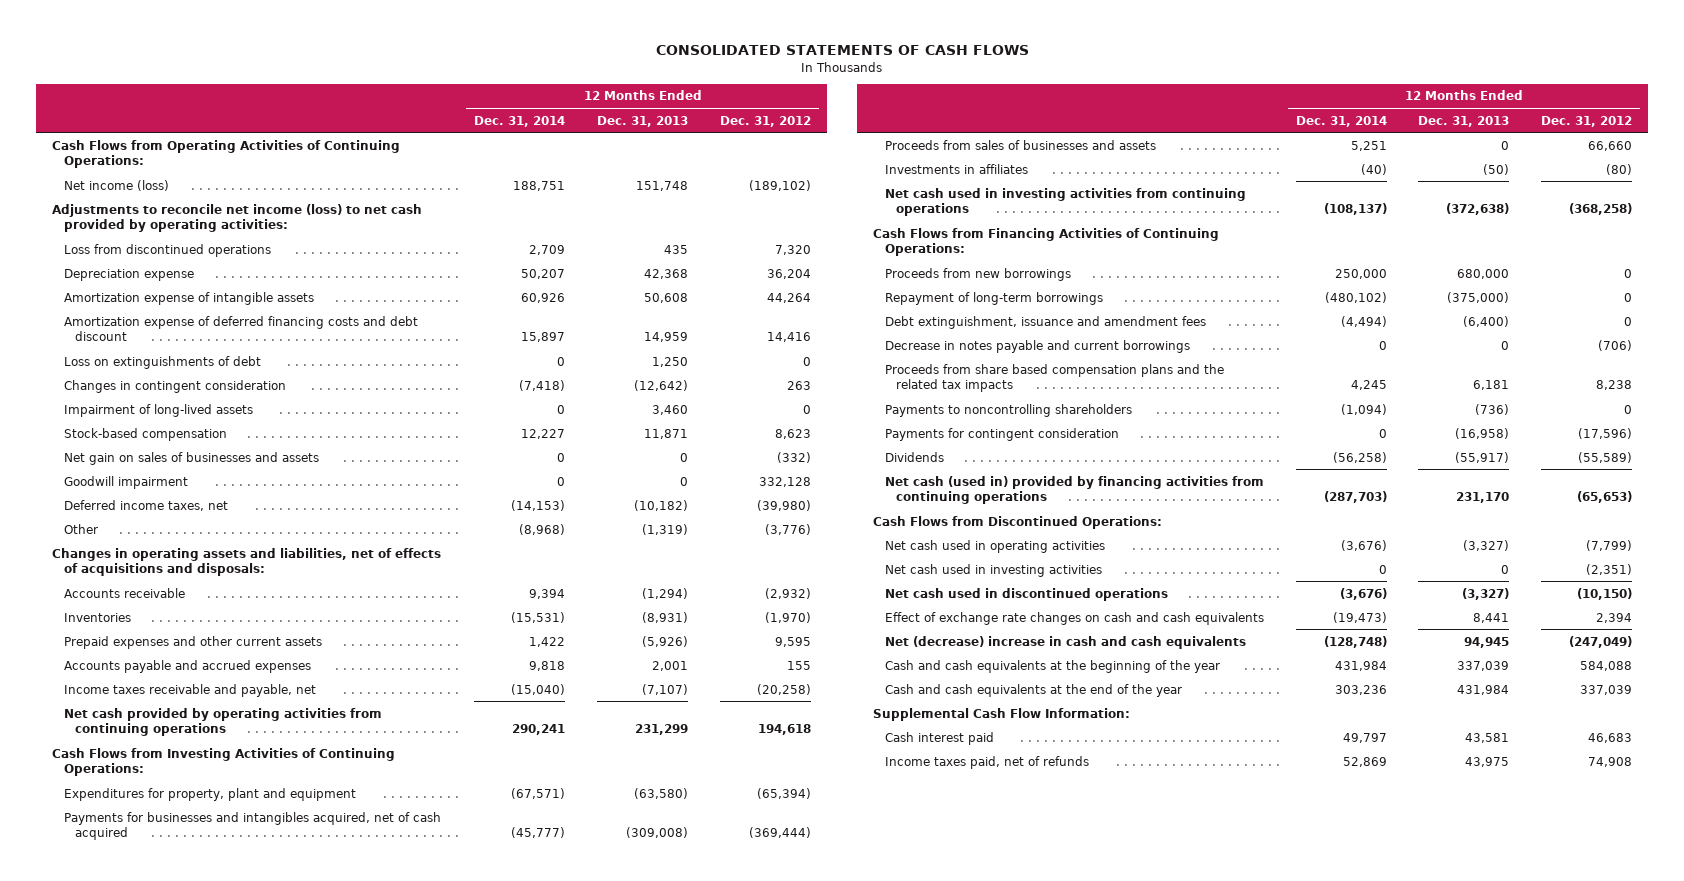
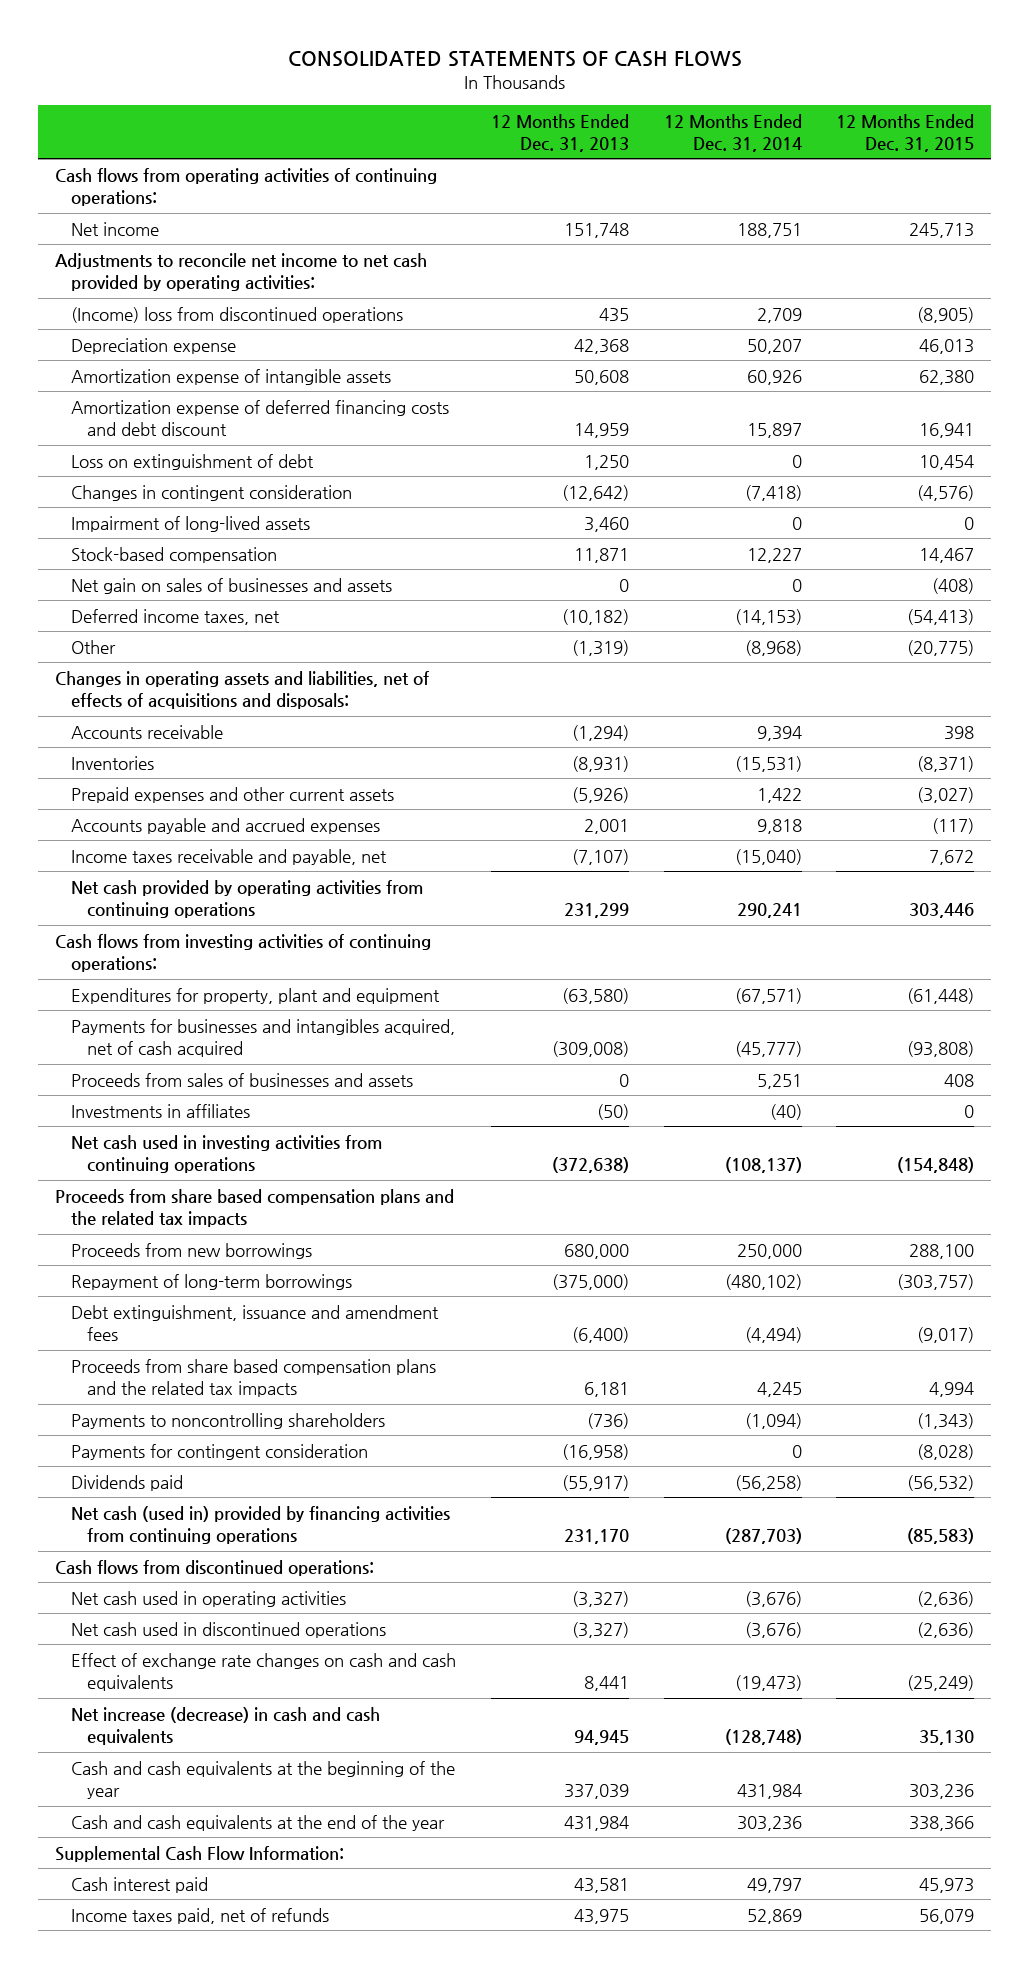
- | 12 Months Ended Dec. 31, 2014 | 12 Months Ended Dec. 31, 2013 | 12 Months Ended Dec. 31, 2012
+ | 12 Months Ended Dec. 31, 2013 | 12 Months Ended Dec. 31, 2014 | 12 Months Ended Dec. 31, 2015
- Cash Flows from Operating Activities of Continuing Operations:
- Net income (loss) | 188,751 | 151,748 | (189,102)
- Adjustments to reconcile net income (loss) to net cash provided by operating activities:
- Loss from discontinued operations | 2,709 | 435 | 7,320
+ Cash flows from operating activities of continuing operations:
+ Net income | 151,748 | 188,751 | 245,713
+ Adjustments to reconcile net income to net cash provided by operating activities:
+ (Income) loss from discontinued operations | 435 | 2,709 | (8,905)
- Loss on extinguishments of debt | 0 | 1,250 | 0
+ Loss on extinguishment of debt | 1,250 | 0 | 10,454
- Goodwill impairment | 0 | 0 | 332,128
- Cash Flows from Investing Activities of Continuing Operations:
+ Cash flows from investing activities of continuing operations:
- Cash Flows from Financing Activities of Continuing Operations:
+ Proceeds from share based compensation plans and the related tax impacts
- Decrease in notes payable and current borrowings | 0 | 0 | (706)
- Dividends | (56,258) | (55,917) | (55,589)
+ Dividends paid | (55,917) | (56,258) | (56,532)
- Cash Flows from Discontinued Operations:
+ Cash flows from discontinued operations:
- Net cash used in investing activities | 0 | 0 | (2,351)
- Net (decrease) increase in cash and cash equivalents | (128,748) | 94,945 | (247,049)
+ Net increase (decrease) in cash and cash equivalents | 94,945 | (128,748) | 35,130

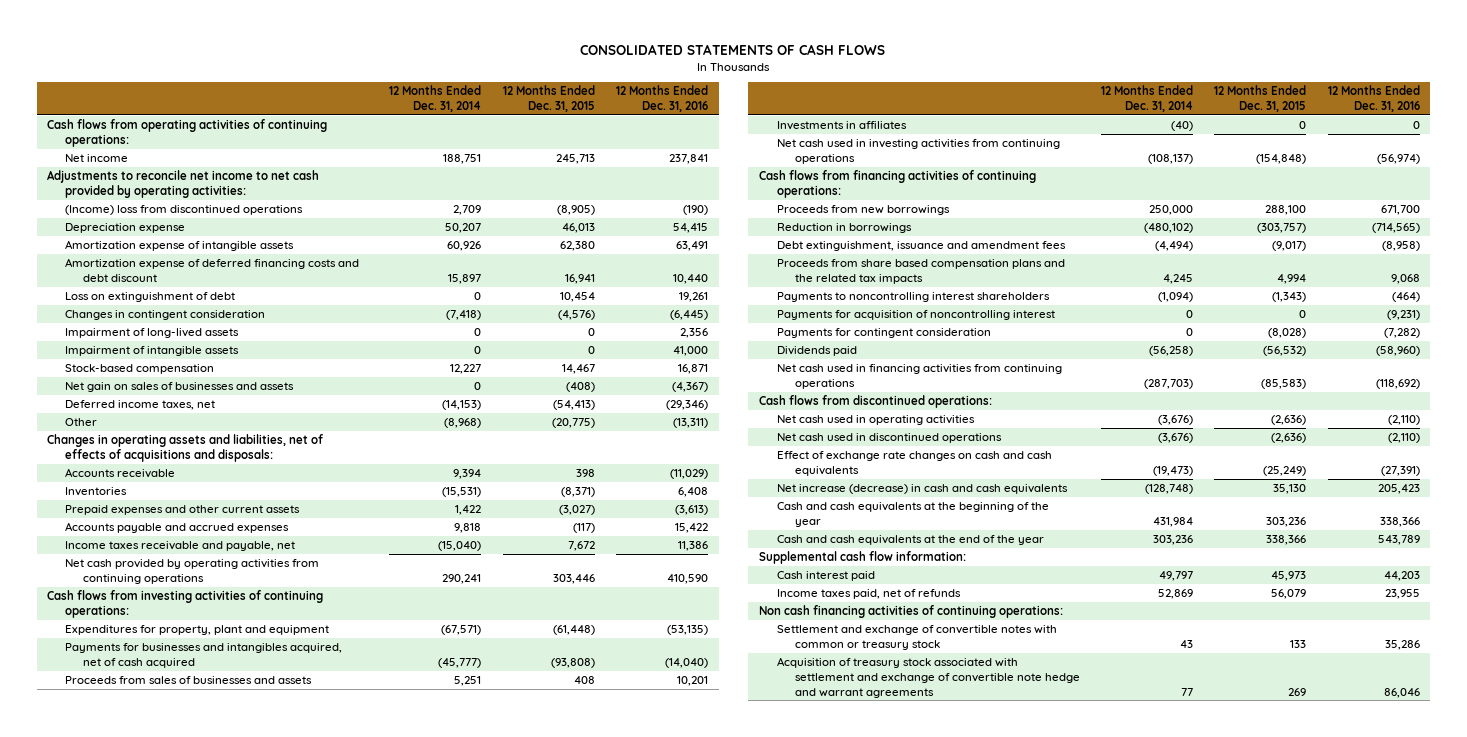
- | 12 Months Ended Dec. 31, 2013 | 12 Months Ended Dec. 31, 2014 | 12 Months Ended Dec. 31, 2015
+ | 12 Months Ended Dec. 31, 2014 | 12 Months Ended Dec. 31, 2015 | 12 Months Ended Dec. 31, 2016
+ Impairment of intangible assets | 0 | 0 | 41,000
- Proceeds from share based compensation plans and the related tax impacts
+ Cash flows from financing activities of continuing operations:
- Repayment of long-term borrowings | (375,000) | (480,102) | (303,757)
+ Reduction in borrowings | (480,102) | (303,757) | (714,565)
- Payments to noncontrolling shareholders | (736) | (1,094) | (1,343)
+ Payments to noncontrolling interest shareholders | (1,094) | (1,343) | (464)
+ Payments for acquisition of noncontrolling interest | 0 | 0 | (9,231)
- Net cash (used in) provided by financing activities from continuing operations | 231,170 | (287,703) | (85,583)
+ Net cash used in financing activities from continuing operations | (287,703) | (85,583) | (118,692)
- Supplemental Cash Flow Information:
+ Supplemental cash flow information:
+ Non cash financing activities of continuing operations:
+ Settlement and exchange of convertible notes with common or treasury stock | 43 | 133 | 35,286
+ Acquisition of treasury stock associated with settlement and exchange of convertible note hedge and warrant agreements | 77 | 269 | 86,046

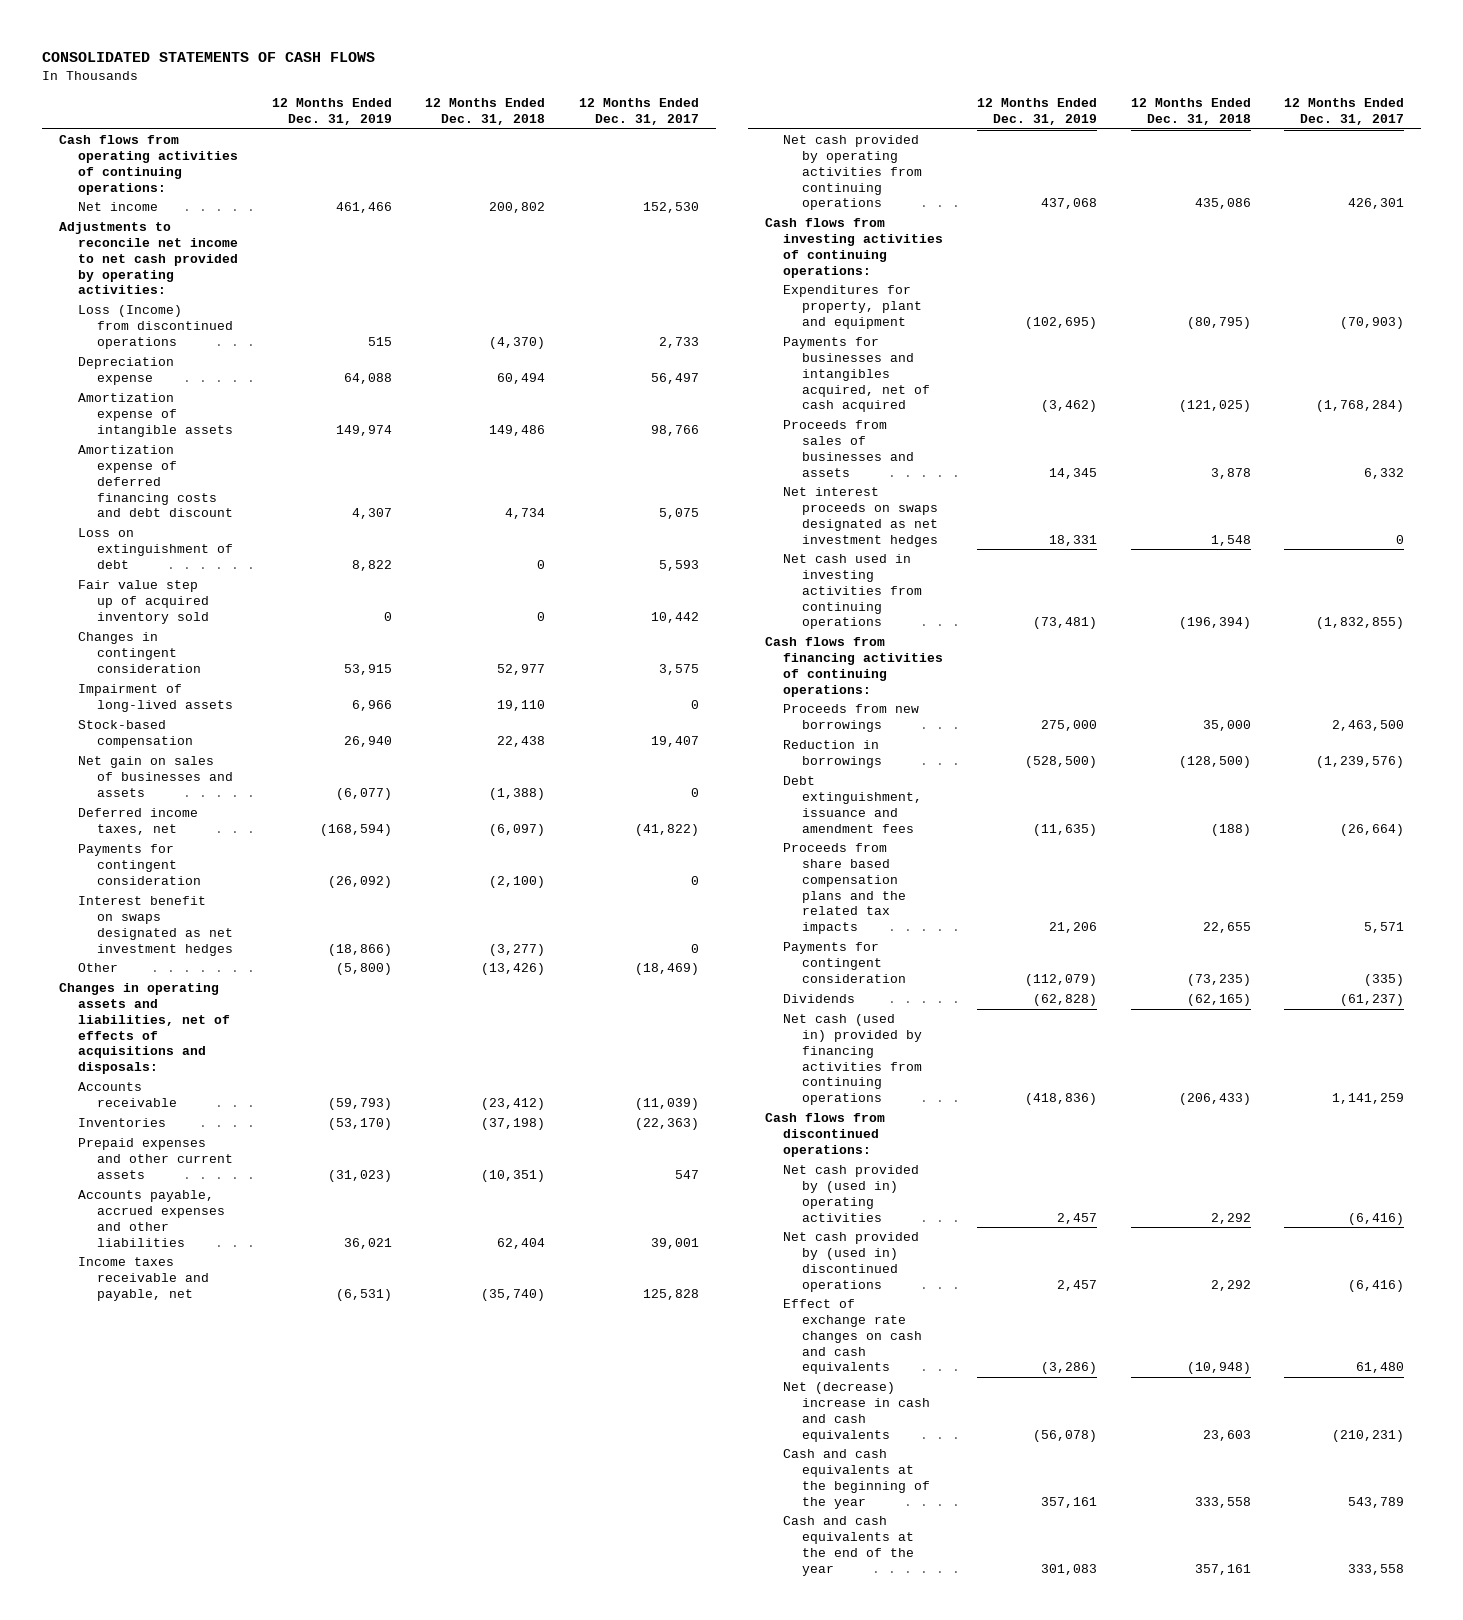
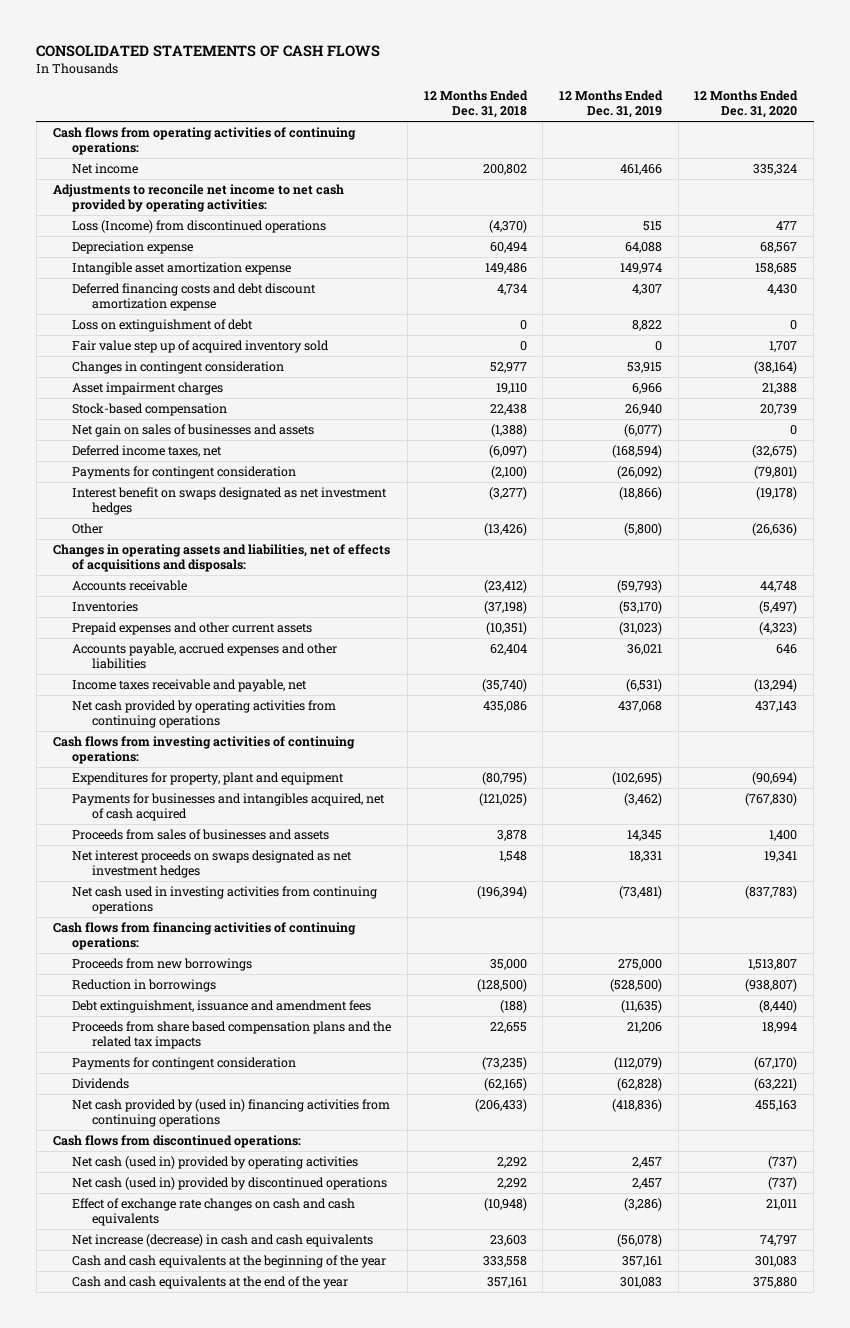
- | 12 Months Ended Dec. 31, 2019 | 12 Months Ended Dec. 31, 2018 | 12 Months Ended Dec. 31, 2017
+ | 12 Months Ended Dec. 31, 2018 | 12 Months Ended Dec. 31, 2019 | 12 Months Ended Dec. 31, 2020
- Amortization expense of intangible assets | 149,974 | 149,486 | 98,766
- Amortization expense of deferred financing costs and debt discount | 4,307 | 4,734 | 5,075
+ Intangible asset amortization expense | 149,486 | 149,974 | 158,685
+ Deferred financing costs and debt discount amortization expense | 4,734 | 4,307 | 4,430
- Impairment of long-lived assets | 6,966 | 19,110 | 0
+ Asset impairment charges | 19,110 | 6,966 | 21,388
- Net cash (used in) provided by financing activities from continuing operations | (418,836) | (206,433) | 1,141,259
+ Net cash provided by (used in) financing activities from continuing operations | (206,433) | (418,836) | 455,163
- Net cash provided by (used in) operating activities | 2,457 | 2,292 | (6,416)
- Net cash provided by (used in) discontinued operations | 2,457 | 2,292 | (6,416)
+ Net cash (used in) provided by operating activities | 2,292 | 2,457 | (737)
+ Net cash (used in) provided by discontinued operations | 2,292 | 2,457 | (737)
- Net (decrease) increase in cash and cash equivalents | (56,078) | 23,603 | (210,231)
+ Net increase (decrease) in cash and cash equivalents | 23,603 | (56,078) | 74,797

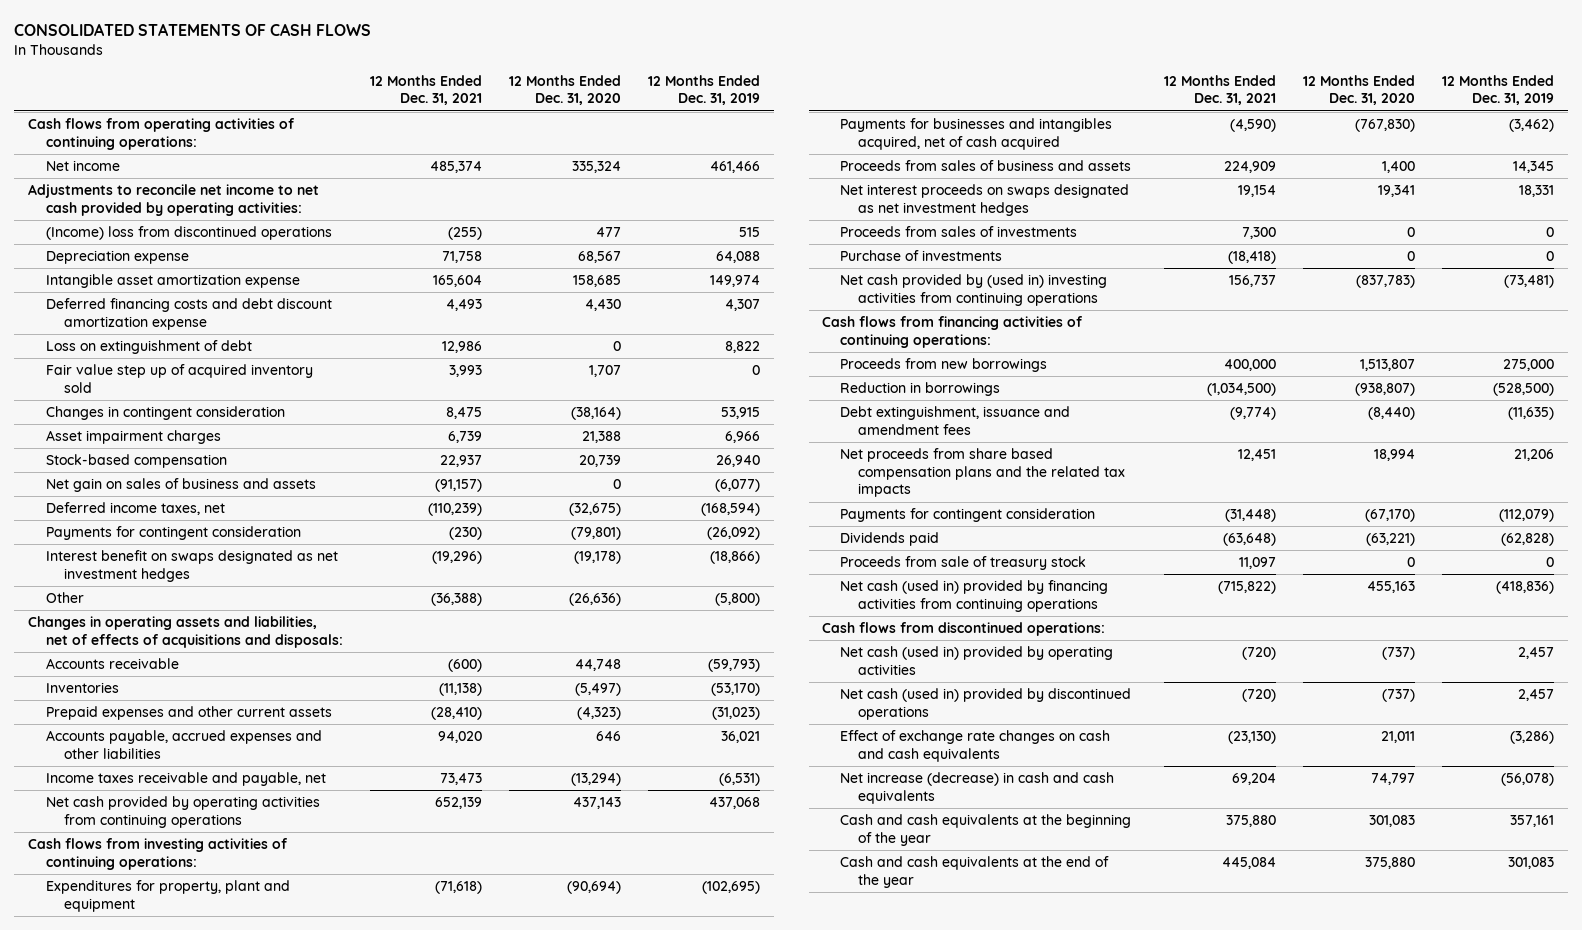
- | 12 Months Ended Dec. 31, 2018 | 12 Months Ended Dec. 31, 2019 | 12 Months Ended Dec. 31, 2020
+ | 12 Months Ended Dec. 31, 2021 | 12 Months Ended Dec. 31, 2020 | 12 Months Ended Dec. 31, 2019
- Loss (Income) from discontinued operations | (4,370) | 515 | 477
+ (Income) loss from discontinued operations | (255) | 477 | 515
- Net gain on sales of businesses and assets | (1,388) | (6,077) | 0
+ Net gain on sales of business and assets | (91,157) | 0 | (6,077)
- Proceeds from sales of businesses and assets | 3,878 | 14,345 | 1,400
+ Proceeds from sales of business and assets | 224,909 | 1,400 | 14,345
- Net cash used in investing activities from continuing operations | (196,394) | (73,481) | (837,783)
+ Proceeds from sales of investments | 7,300 | 0 | 0
+ Purchase of investments | (18,418) | 0 | 0
+ Net cash provided by (used in) investing activities from continuing operations | 156,737 | (837,783) | (73,481)
- Proceeds from share based compensation plans and the related tax impacts | 22,655 | 21,206 | 18,994
+ Net proceeds from share based compensation plans and the related tax impacts | 12,451 | 18,994 | 21,206
- Dividends | (62,165) | (62,828) | (63,221)
- Net cash provided by (used in) financing activities from continuing operations | (206,433) | (418,836) | 455,163
+ Dividends paid | (63,648) | (63,221) | (62,828)
+ Proceeds from sale of treasury stock | 11,097 | 0 | 0
+ Net cash (used in) provided by financing activities from continuing operations | (715,822) | 455,163 | (418,836)

